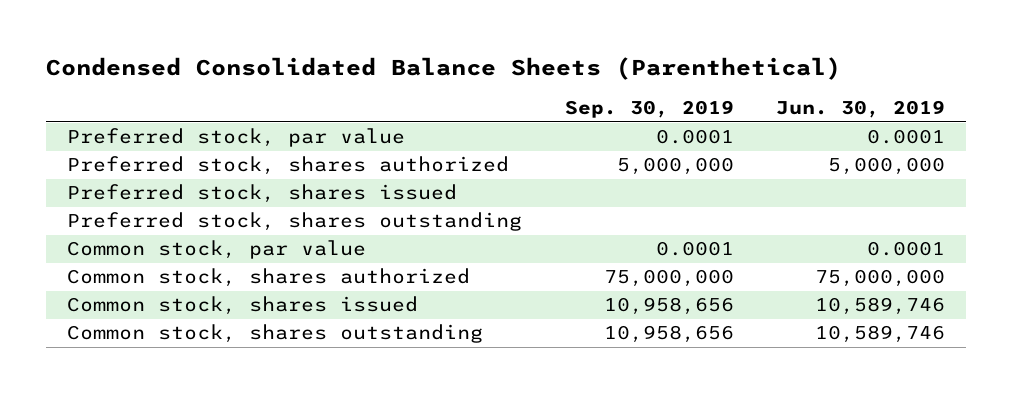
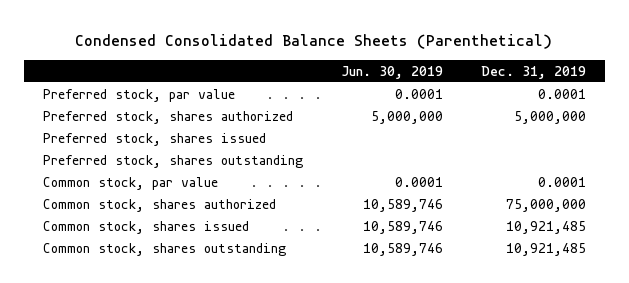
- | Sep. 30, 2019 | Jun. 30, 2019
+ | Jun. 30, 2019 | Dec. 31, 2019
- Common stock, shares authorized | 75,000,000 | 75,000,000
+ Common stock, shares authorized | 10,589,746 | 75,000,000

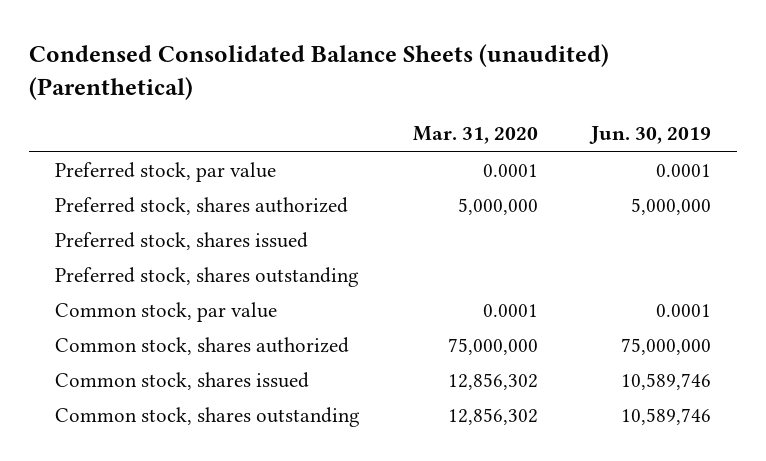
- Condensed Consolidated Balance Sheets (Parenthetical)
+ Condensed Consolidated Balance Sheets (unaudited) (Parenthetical)
- | Jun. 30, 2019 | Dec. 31, 2019
+ | Mar. 31, 2020 | Jun. 30, 2019
- Common stock, shares authorized | 10,589,746 | 75,000,000
+ Common stock, shares authorized | 75,000,000 | 75,000,000

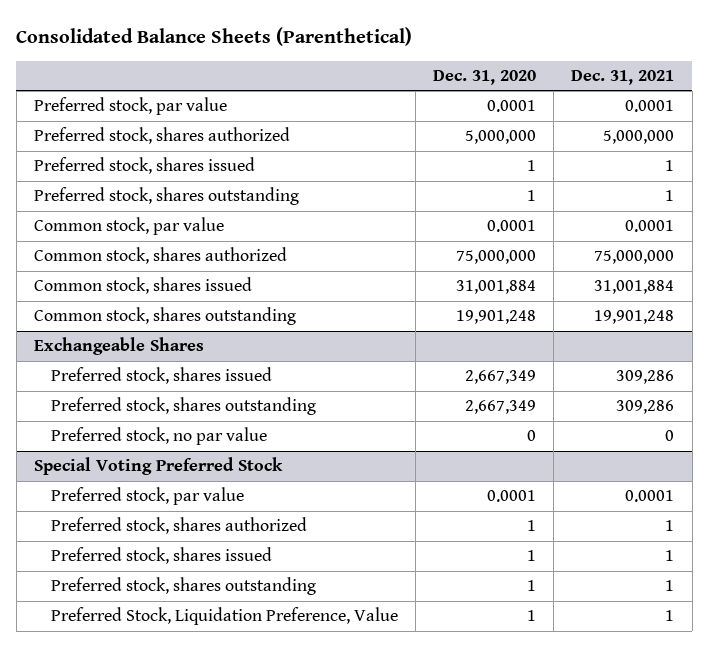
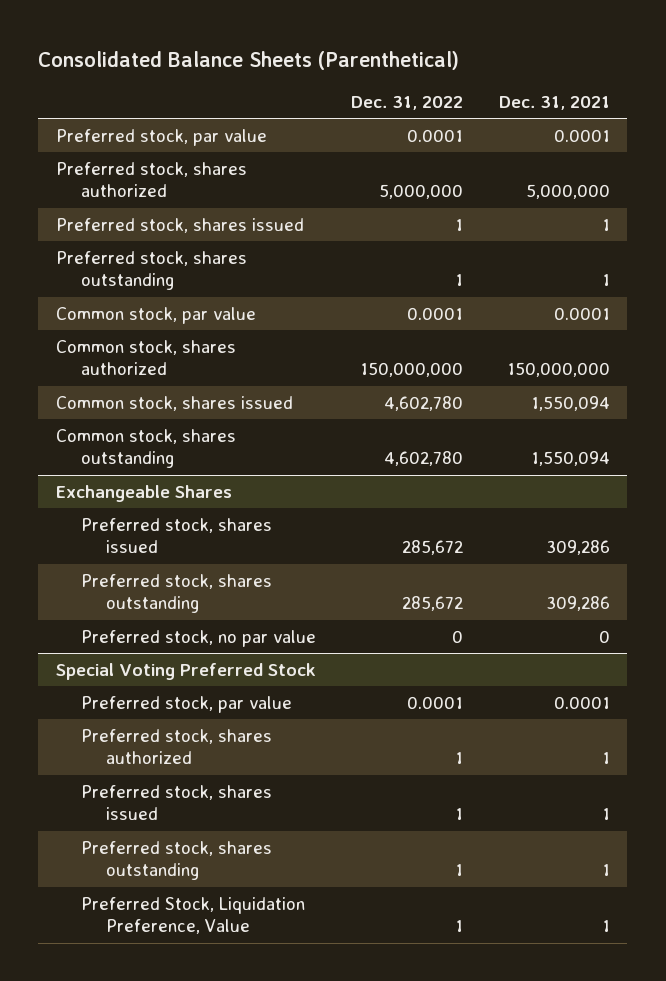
- | Dec. 31, 2020 | Dec. 31, 2021
+ | Dec. 31, 2022 | Dec. 31, 2021
- Common stock, shares authorized | 75,000,000 | 75,000,000
- Common stock, shares issued | 31,001,884 | 31,001,884
- Common stock, shares outstanding | 19,901,248 | 19,901,248
+ Common stock, shares authorized | 150,000,000 | 150,000,000
+ Common stock, shares issued | 4,602,780 | 1,550,094
+ Common stock, shares outstanding | 4,602,780 | 1,550,094

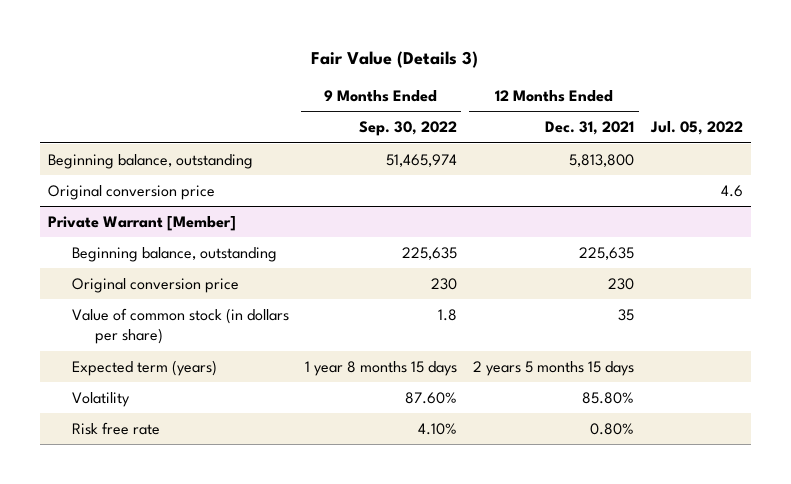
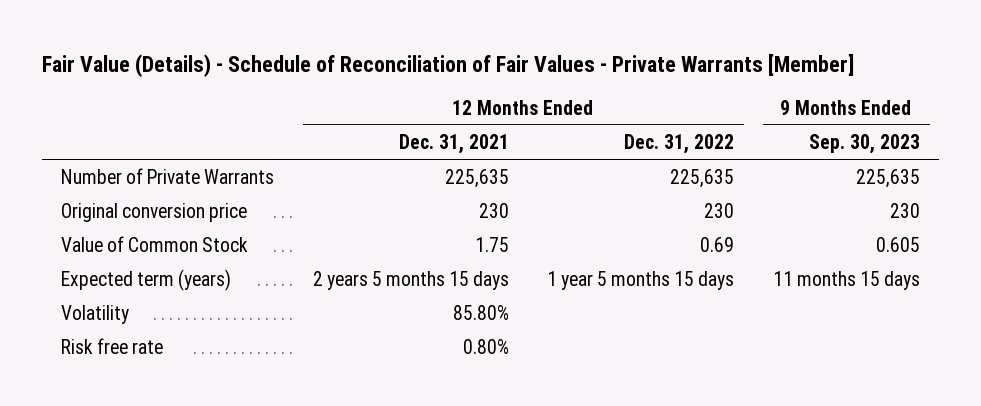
- Fair Value (Details 3)
+ Fair Value (Details) - Schedule of Reconciliation of Fair Values - Private Warrants [Member]
- | 9 Months Ended Sep. 30, 2022 | 12 Months Ended Dec. 31, 2021 | Jul. 05, 2022
+ | 12 Months Ended Dec. 31, 2021 | 12 Months Ended Dec. 31, 2022 | 9 Months Ended Sep. 30, 2023
- Beginning balance, outstanding | 51,465,974 | 5,813,800 |
- Original conversion price | | | 4.6
- Private Warrant [Member]
- Beginning balance, outstanding | 225,635 | 225,635 |
+ Number of Private Warrants | 225,635 | 225,635 | 225,635
- Value of common stock (in dollars per share) | 1.8 | 35 |
+ Value of Common Stock | 1.75 | 0.69 | 0.605

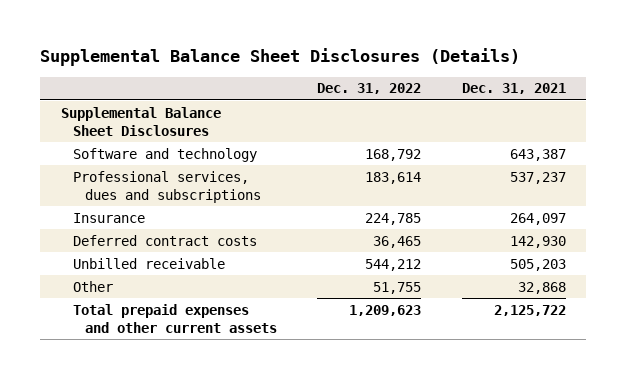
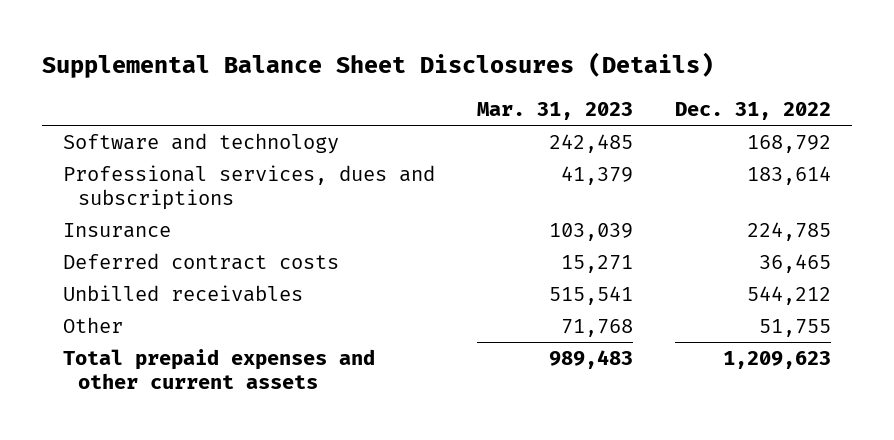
- | Dec. 31, 2022 | Dec. 31, 2021
+ | Mar. 31, 2023 | Dec. 31, 2022
- Supplemental Balance Sheet Disclosures
- Unbilled receivable | 544,212 | 505,203
+ Unbilled receivables | 515,541 | 544,212

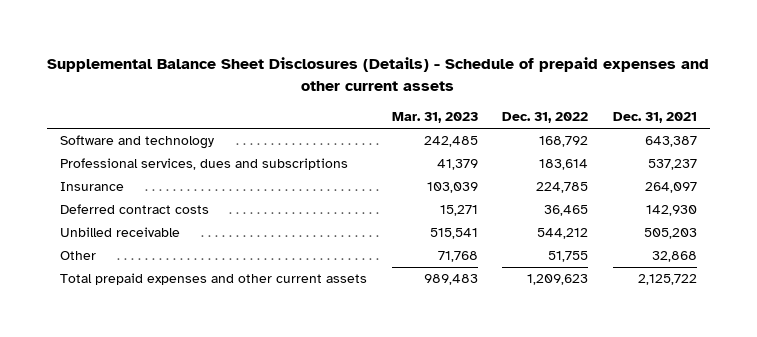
- Supplemental Balance Sheet Disclosures (Details)
+ Supplemental Balance Sheet Disclosures (Details) - Schedule of prepaid expenses and other current assets
- | Mar. 31, 2023 | Dec. 31, 2022
+ | Mar. 31, 2023 | Dec. 31, 2022 | Dec. 31, 2021
- Unbilled receivables | 515,541 | 544,212
+ Unbilled receivable | 515,541 | 544,212 | 505,203

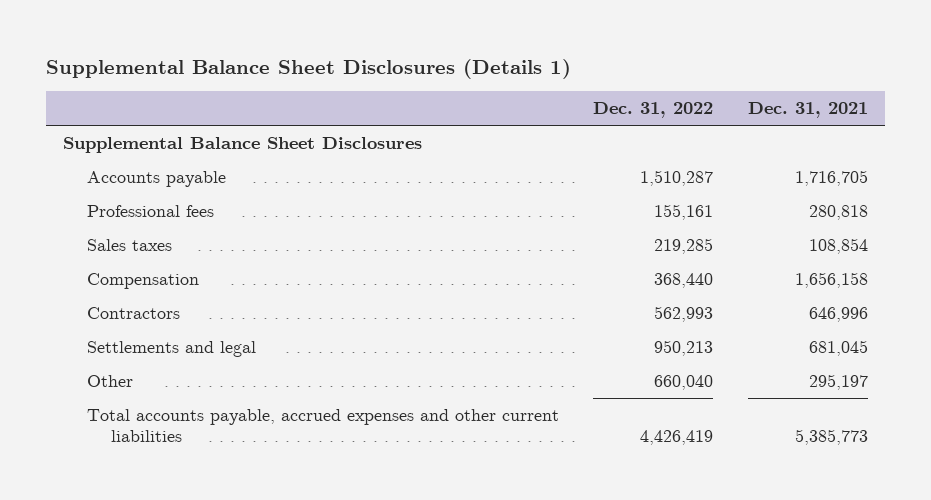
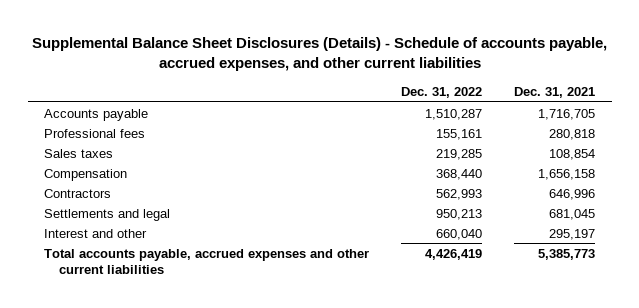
- Supplemental Balance Sheet Disclosures (Details 1)
+ Supplemental Balance Sheet Disclosures (Details) - Schedule of accounts payable, accrued expenses, and other current liabilities
- Supplemental Balance Sheet Disclosures
- Other | 660,040 | 295,197
+ Interest and other | 660,040 | 295,197

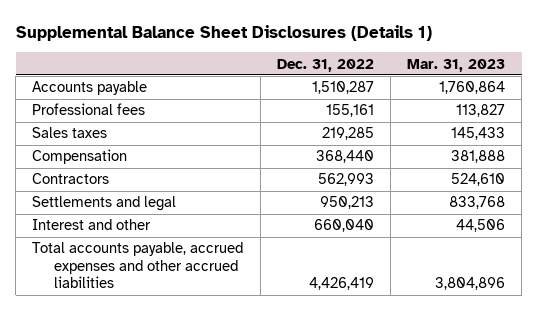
- Supplemental Balance Sheet Disclosures (Details) - Schedule of accounts payable, accrued expenses, and other current liabilities
+ Supplemental Balance Sheet Disclosures (Details 1)
- | Dec. 31, 2022 | Dec. 31, 2021
+ | Dec. 31, 2022 | Mar. 31, 2023
- Total accounts payable, accrued expenses and other current liabilities | 4,426,419 | 5,385,773
+ Total accounts payable, accrued expenses and other accrued liabilities | 4,426,419 | 3,804,896

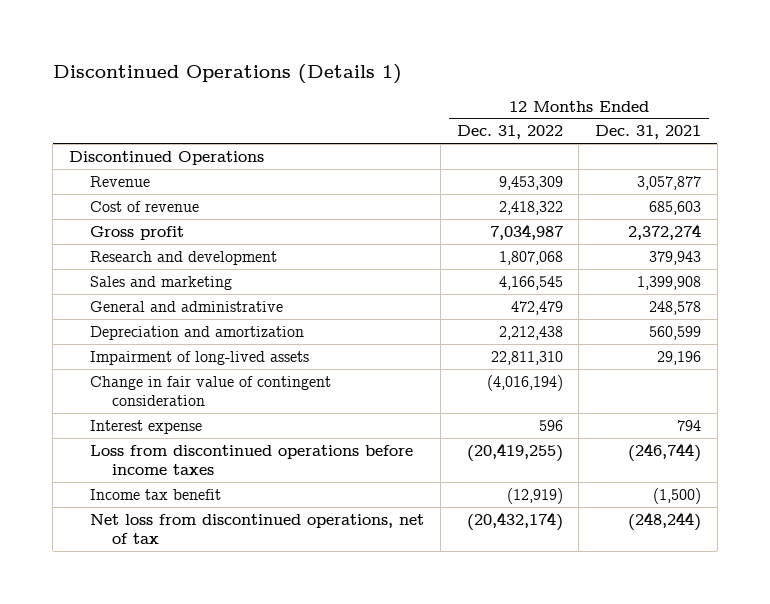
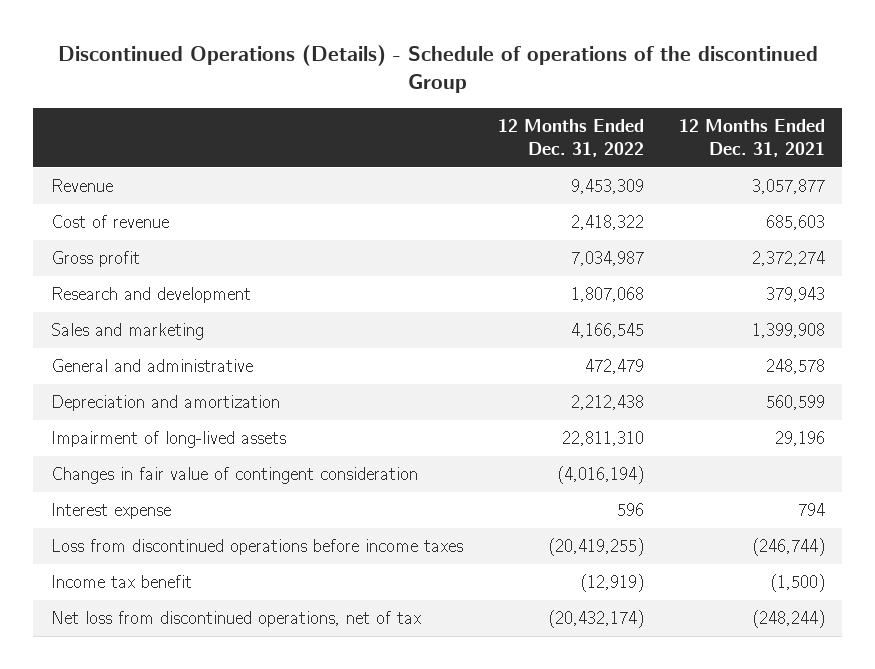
- Discontinued Operations (Details 1)
+ Discontinued Operations (Details) - Schedule of operations of the discontinued Group
- Discontinued Operations
- Change in fair value of contingent consideration | (4,016,194) |
+ Changes in fair value of contingent consideration | (4,016,194) |

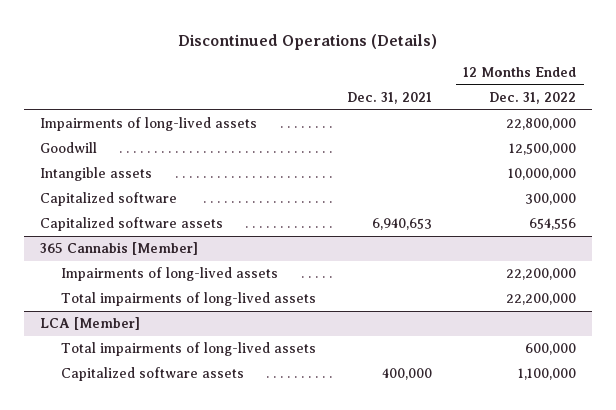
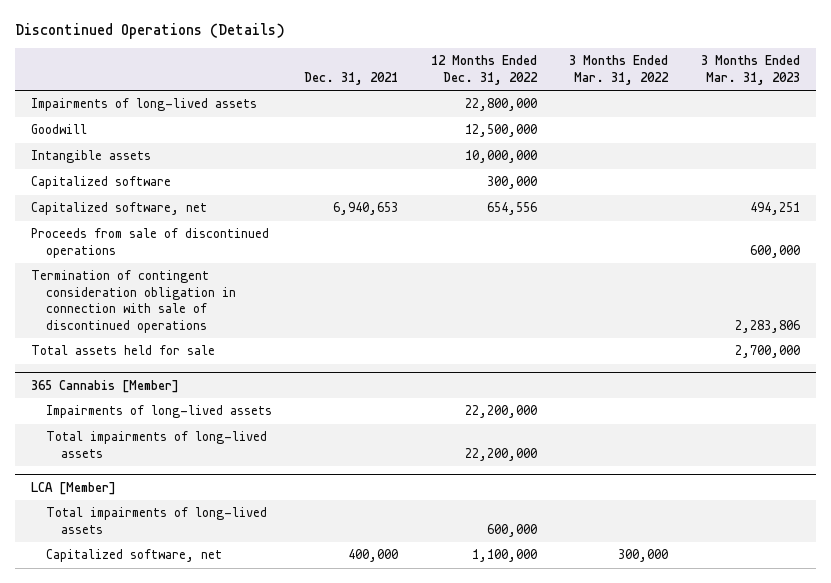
- | Dec. 31, 2021 | 12 Months Ended Dec. 31, 2022
+ | Dec. 31, 2021 | 12 Months Ended Dec. 31, 2022 | 3 Months Ended Mar. 31, 2022 | 3 Months Ended Mar. 31, 2023
- Capitalized software assets | 6,940,653 | 654,556
+ Capitalized software, net | 6,940,653 | 654,556 | | 494,251
+ Proceeds from sale of discontinued operations | | | | 600,000
+ Termination of contingent consideration obligation in connection with sale of discontinued operations | | | | 2,283,806
+ Total assets held for sale | | | | 2,700,000
@ LCA [Member]
- Capitalized software assets | 400,000 | 1,100,000
+ Capitalized software, net | 400,000 | 1,100,000 | 300,000 |

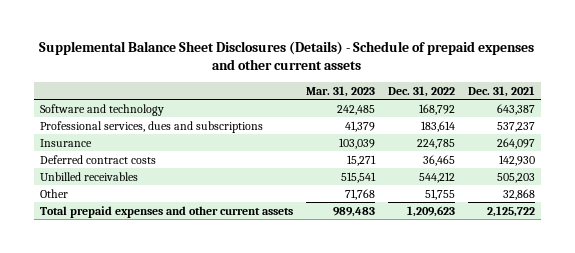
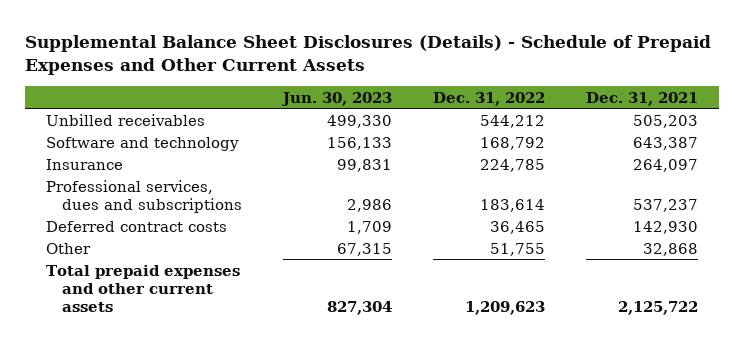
- Supplemental Balance Sheet Disclosures (Details) - Schedule of prepaid expenses and other current assets
+ Supplemental Balance Sheet Disclosures (Details) - Schedule of Prepaid Expenses and Other Current Assets
- | Mar. 31, 2023 | Dec. 31, 2022 | Dec. 31, 2021
+ | Jun. 30, 2023 | Dec. 31, 2022 | Dec. 31, 2021
moved up: Unbilled receivables | 499,330 | 544,212 | 505,203
moved down: Professional services, dues and subscriptions | 2,986 | 183,614 | 537,237

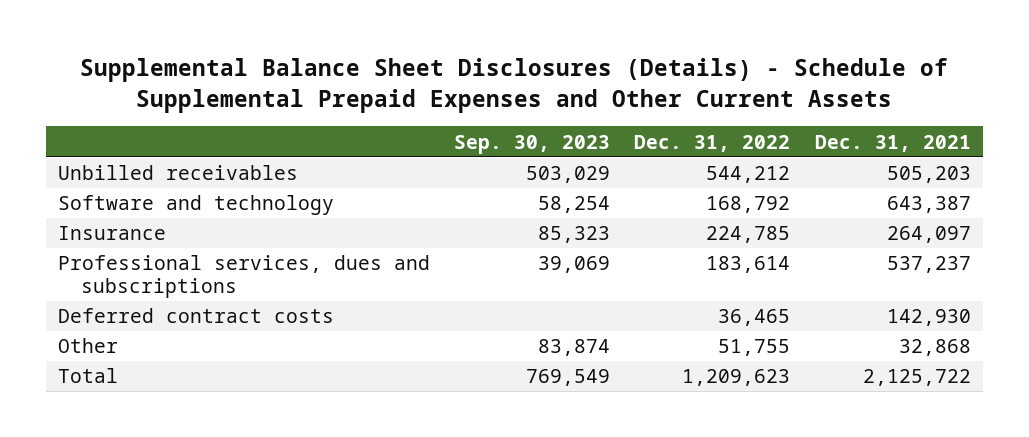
- Supplemental Balance Sheet Disclosures (Details) - Schedule of Prepaid Expenses and Other Current Assets
+ Supplemental Balance Sheet Disclosures (Details) - Schedule of Supplemental Prepaid Expenses and Other Current Assets
- | Jun. 30, 2023 | Dec. 31, 2022 | Dec. 31, 2021
+ | Sep. 30, 2023 | Dec. 31, 2022 | Dec. 31, 2021
- Total prepaid expenses and other current assets | 827,304 | 1,209,623 | 2,125,722
+ Total | 769,549 | 1,209,623 | 2,125,722

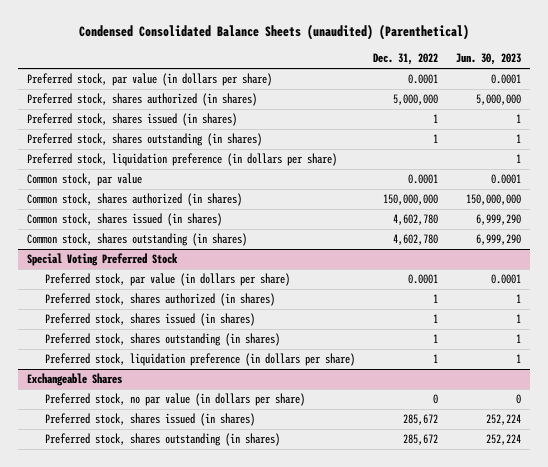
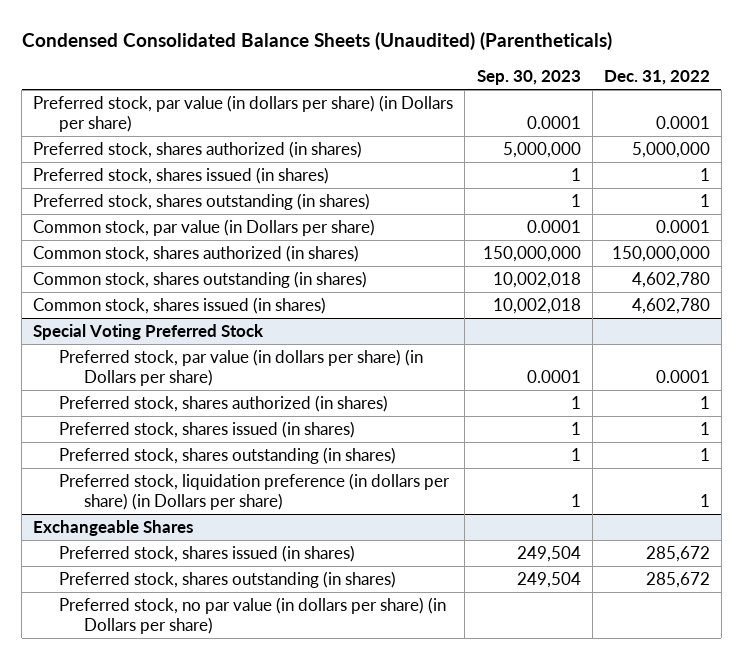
- Condensed Consolidated Balance Sheets (unaudited) (Parenthetical)
+ Condensed Consolidated Balance Sheets (Unaudited) (Parentheticals)
- | Dec. 31, 2022 | Jun. 30, 2023
+ | Sep. 30, 2023 | Dec. 31, 2022
- Preferred stock, par value (in dollars per share) | 0.0001 | 0.0001
+ Preferred stock, par value (in dollars per share) (in Dollars per share) | 0.0001 | 0.0001
- Preferred stock, liquidation preference (in dollars per share) | | 1
- Common stock, par value | 0.0001 | 0.0001
+ Common stock, par value (in Dollars per share) | 0.0001 | 0.0001
moved down: Common stock, shares issued (in shares) | 10,002,018 | 4,602,780
@ Special Voting Preferred Stock
- Preferred stock, par value (in dollars per share) | 0.0001 | 0.0001
+ Preferred stock, par value (in dollars per share) (in Dollars per share) | 0.0001 | 0.0001
- Preferred stock, liquidation preference (in dollars per share) | 1 | 1
+ Preferred stock, liquidation preference (in dollars per share) (in Dollars per share) | 1 | 1
@ Exchangeable Shares
- Preferred stock, no par value (in dollars per share) | 0 | 0
+ Preferred stock, no par value (in dollars per share) (in Dollars per share)

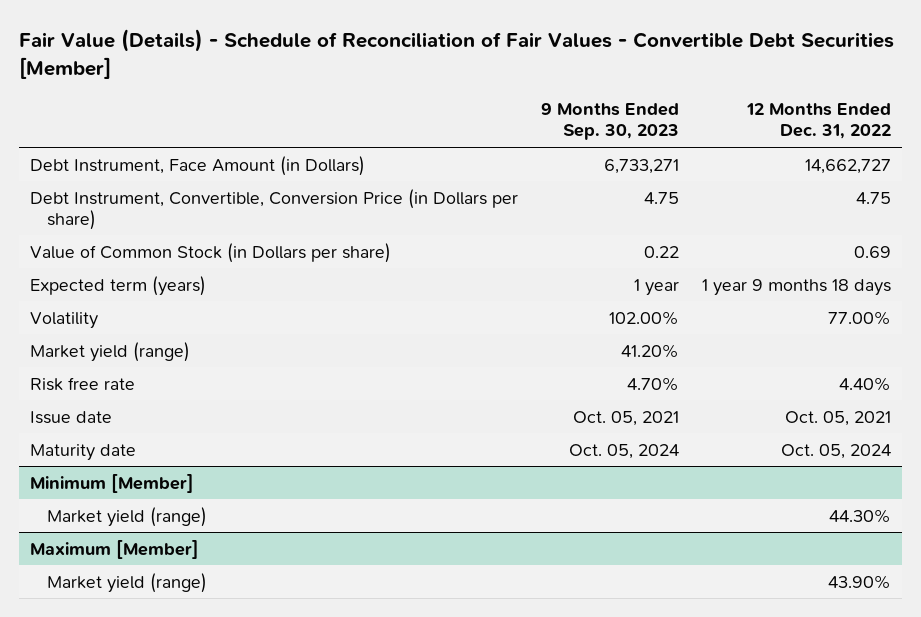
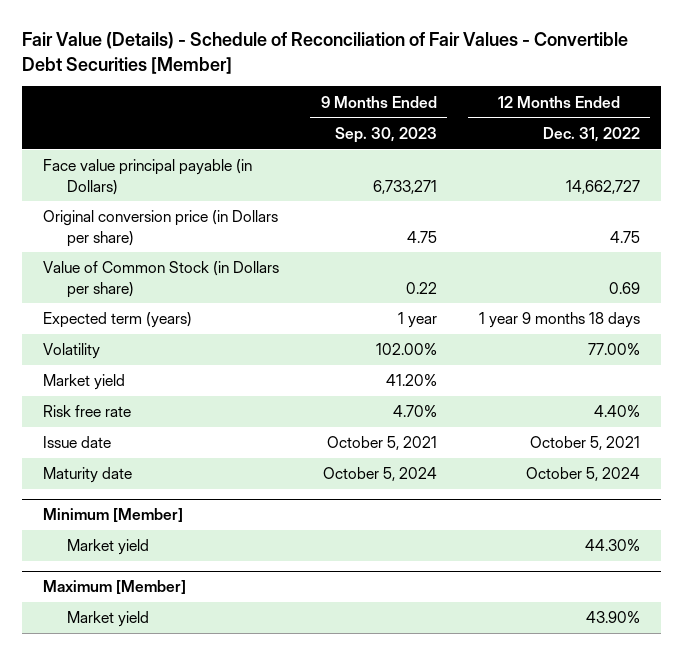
- Debt Instrument, Face Amount (in Dollars) | 6,733,271 | 14,662,727
- Debt Instrument, Convertible, Conversion Price (in Dollars per share) | 4.75 | 4.75
+ Face value principal payable (in Dollars) | 6,733,271 | 14,662,727
+ Original conversion price (in Dollars per share) | 4.75 | 4.75
- Market yield (range) | 41.20% |
+ Market yield | 41.20% |
- Issue date | Oct. 05, 2021 | Oct. 05, 2021
- Maturity date | Oct. 05, 2024 | Oct. 05, 2024
+ Issue date | October 5, 2021 | October 5, 2021
+ Maturity date | October 5, 2024 | October 5, 2024
@ Minimum [Member]
- Market yield (range) | | 44.30%
+ Market yield | | 44.30%
@ Maximum [Member]
- Market yield (range) | | 43.90%
+ Market yield | | 43.90%

